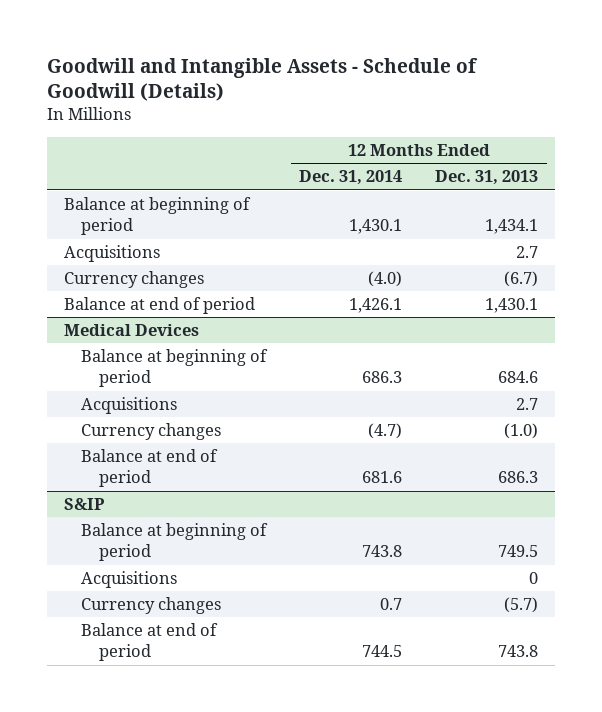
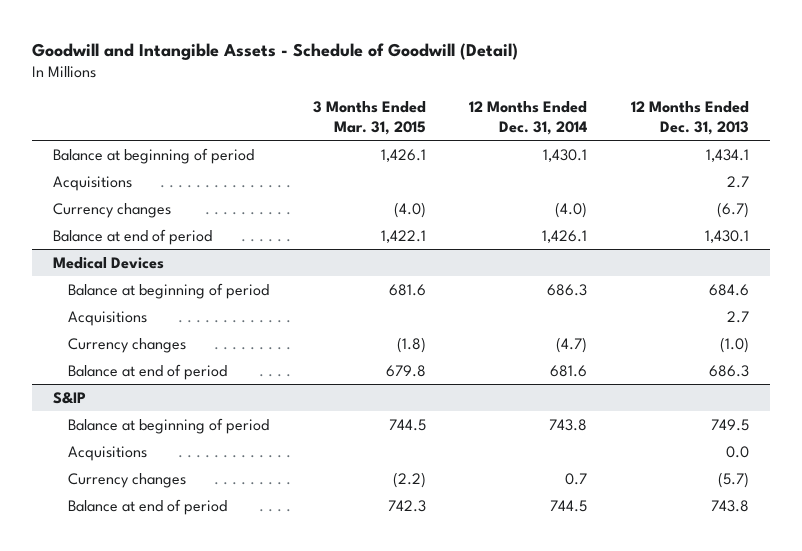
- Goodwill and Intangible Assets - Schedule of Goodwill (Details)
+ Goodwill and Intangible Assets - Schedule of Goodwill (Detail)
- | 12 Months Ended Dec. 31, 2014 | 12 Months Ended Dec. 31, 2013
+ | 3 Months Ended Mar. 31, 2015 | 12 Months Ended Dec. 31, 2014 | 12 Months Ended Dec. 31, 2013
@ S&IP
- Acquisitions | | 0
+ Acquisitions | | | 0.0

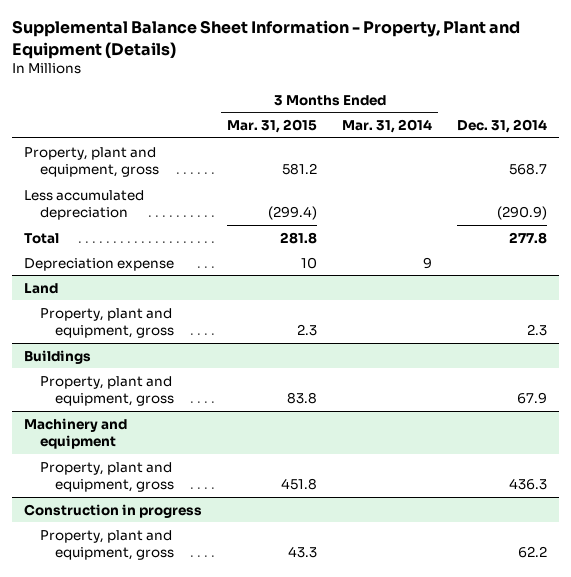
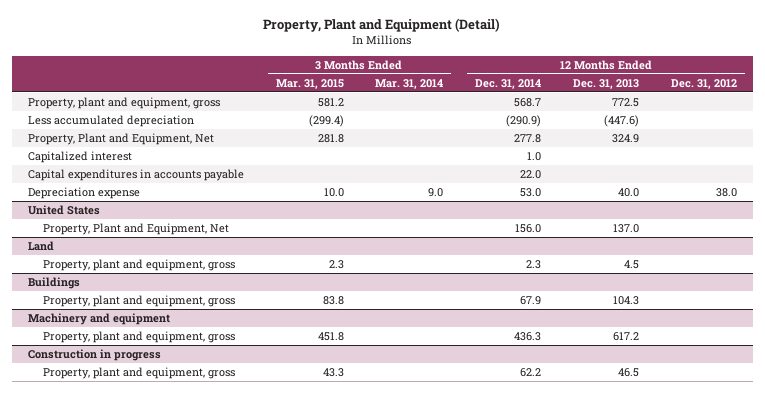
- Supplemental Balance Sheet Information - Property, Plant and Equipment (Details)
+ Property, Plant and Equipment (Detail)
- | 3 Months Ended Mar. 31, 2015 | 3 Months Ended Mar. 31, 2014 | Dec. 31, 2014
+ | 3 Months Ended Mar. 31, 2015 | 3 Months Ended Mar. 31, 2014 | 12 Months Ended Dec. 31, 2014 | 12 Months Ended Dec. 31, 2013 | 12 Months Ended Dec. 31, 2012
- Total | 281.8 | | 277.8
- Depreciation expense | 10 | 9 |
+ Property, Plant and Equipment, Net | 281.8 | | 277.8 | 324.9 |
+ Capitalized interest | | | 1.0 | |
+ Capital expenditures in accounts payable | | | 22.0 | |
+ Depreciation expense | 10.0 | 9.0 | 53.0 | 40.0 | 38.0
+ United States
+ Property, Plant and Equipment, Net | | | 156.0 | 137.0 |

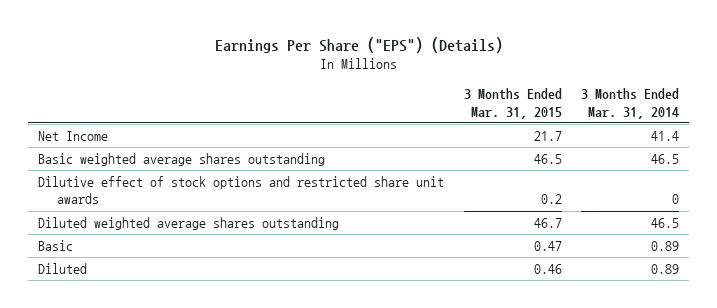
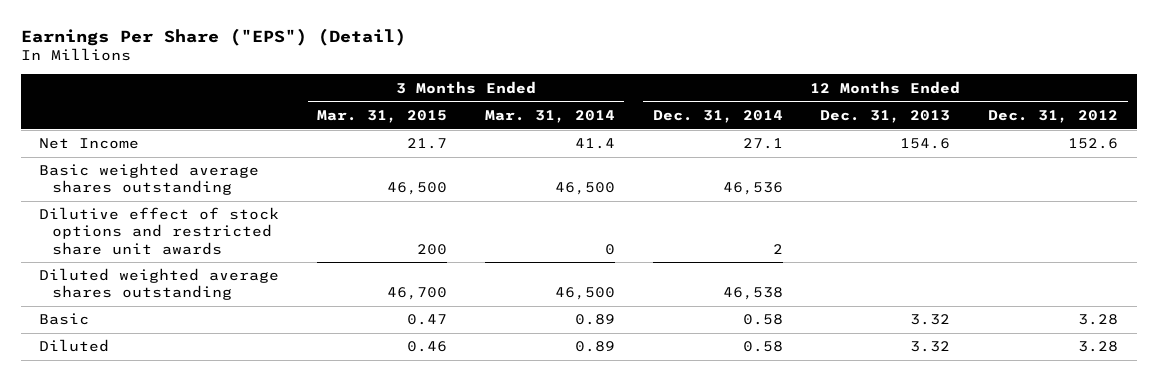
- Earnings Per Share ("EPS") (Details)
+ Earnings Per Share ("EPS") (Detail)
- | 3 Months Ended Mar. 31, 2015 | 3 Months Ended Mar. 31, 2014
+ | 3 Months Ended Mar. 31, 2015 | 3 Months Ended Mar. 31, 2014 | 12 Months Ended Dec. 31, 2014 | 12 Months Ended Dec. 31, 2013 | 12 Months Ended Dec. 31, 2012
- Basic weighted average shares outstanding | 46.5 | 46.5
- Dilutive effect of stock options and restricted share unit awards | 0.2 | 0
- Diluted weighted average shares outstanding | 46.7 | 46.5
+ Basic weighted average shares outstanding | 46,500 | 46,500 | 46,536 | |
+ Dilutive effect of stock options and restricted share unit awards | 200 | 0 | 2 | |
+ Diluted weighted average shares outstanding | 46,700 | 46,500 | 46,538 | |

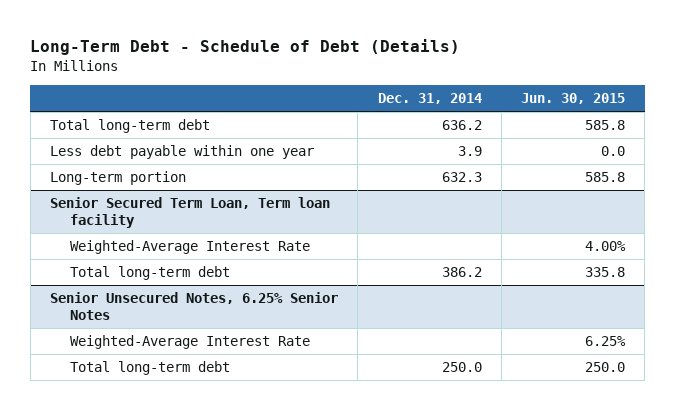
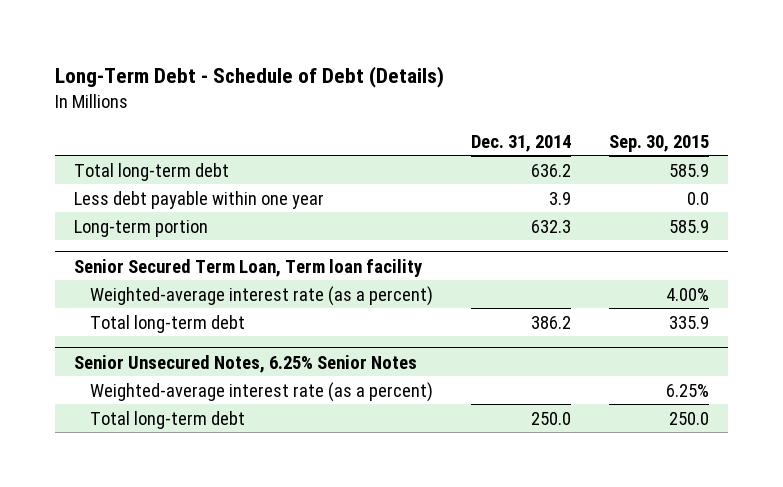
- | Dec. 31, 2014 | Jun. 30, 2015
+ | Dec. 31, 2014 | Sep. 30, 2015
@ Senior Secured Term Loan, Term loan facility
- Weighted-Average Interest Rate | | 4.00%
+ Weighted-average interest rate (as a percent) | | 4.00%
@ Senior Unsecured Notes, 6.25% Senior Notes
- Weighted-Average Interest Rate | | 6.25%
+ Weighted-average interest rate (as a percent) | | 6.25%

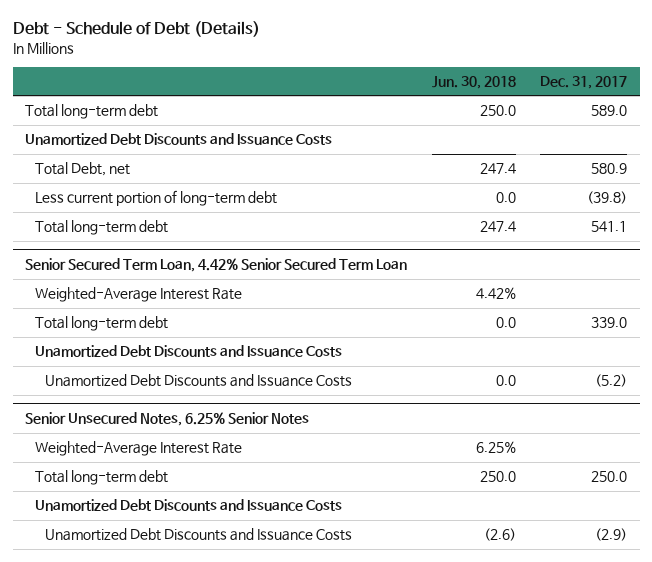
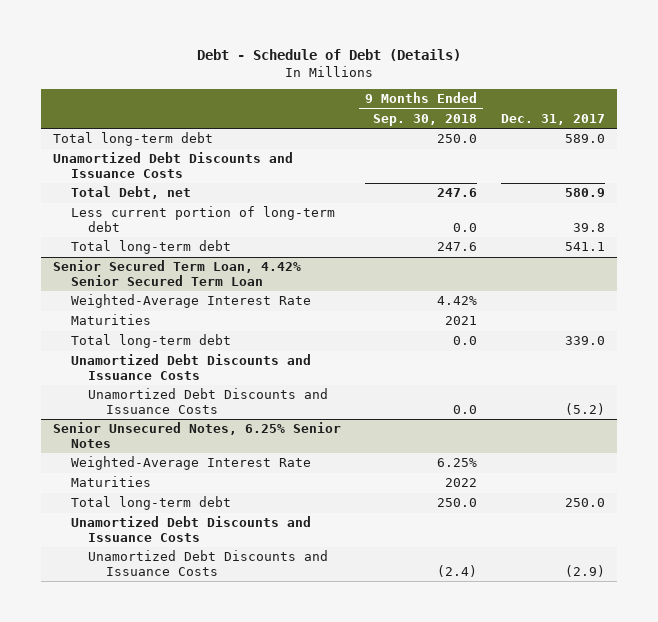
- | Jun. 30, 2018 | Dec. 31, 2017
+ | 9 Months Ended Sep. 30, 2018 | Dec. 31, 2017
- Less current portion of long-term debt | 0.0 | (39.8)
+ Less current portion of long-term debt | 0.0 | 39.8
@ Senior Secured Term Loan, 4.42% Senior Secured Term Loan
+ Maturities | 2021 |
@ Senior Unsecured Notes, 6.25% Senior Notes
+ Maturities | 2022 |

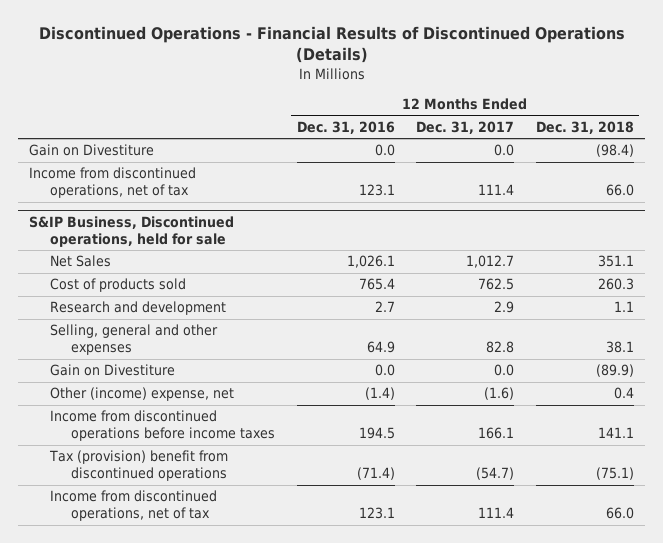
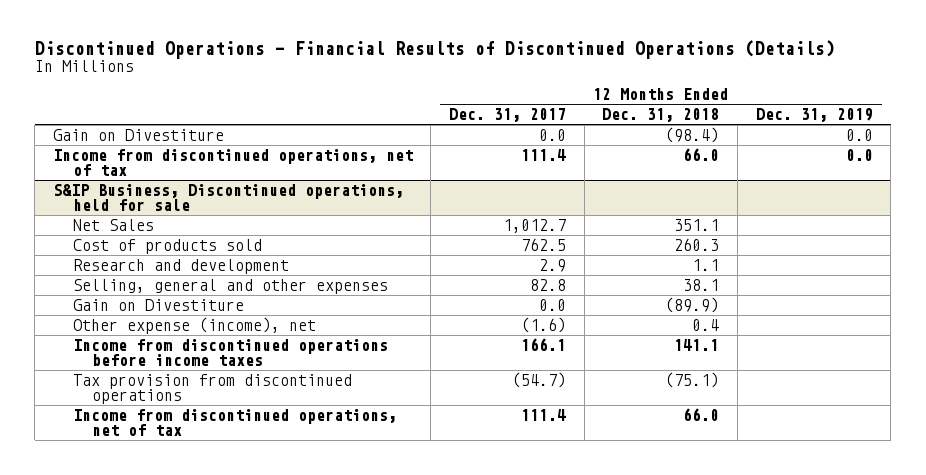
- | 12 Months Ended Dec. 31, 2016 | 12 Months Ended Dec. 31, 2017 | 12 Months Ended Dec. 31, 2018
+ | 12 Months Ended Dec. 31, 2017 | 12 Months Ended Dec. 31, 2018 | 12 Months Ended Dec. 31, 2019
@ S&IP Business, Discontinued operations, held for sale
- Other (income) expense, net | (1.4) | (1.6) | 0.4
+ Other expense (income), net | (1.6) | 0.4 |
- Tax (provision) benefit from discontinued operations | (71.4) | (54.7) | (75.1)
+ Tax provision from discontinued operations | (54.7) | (75.1) |

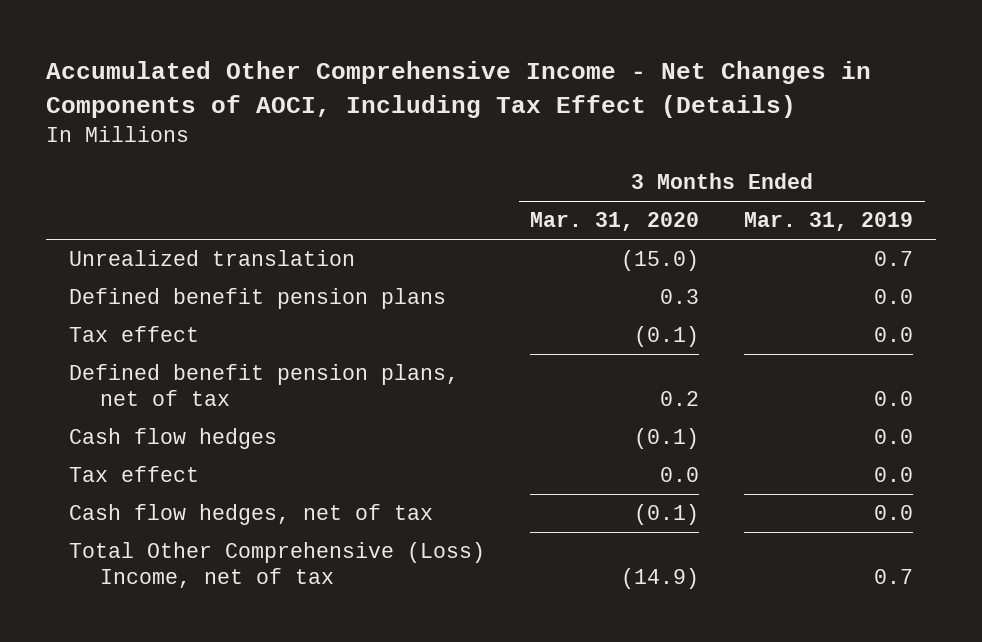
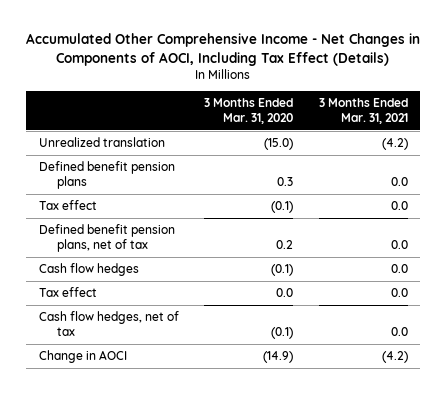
- | 3 Months Ended Mar. 31, 2020 | 3 Months Ended Mar. 31, 2019
+ | 3 Months Ended Mar. 31, 2020 | 3 Months Ended Mar. 31, 2021
- Total Other Comprehensive (Loss) Income, net of tax | (14.9) | 0.7
+ Change in AOCI | (14.9) | (4.2)

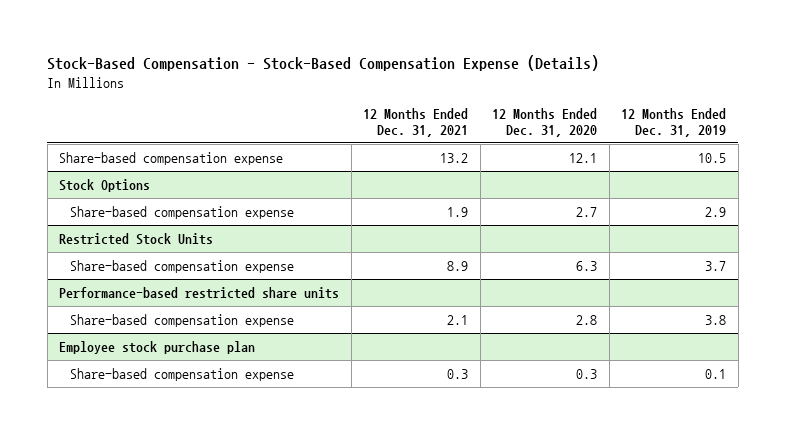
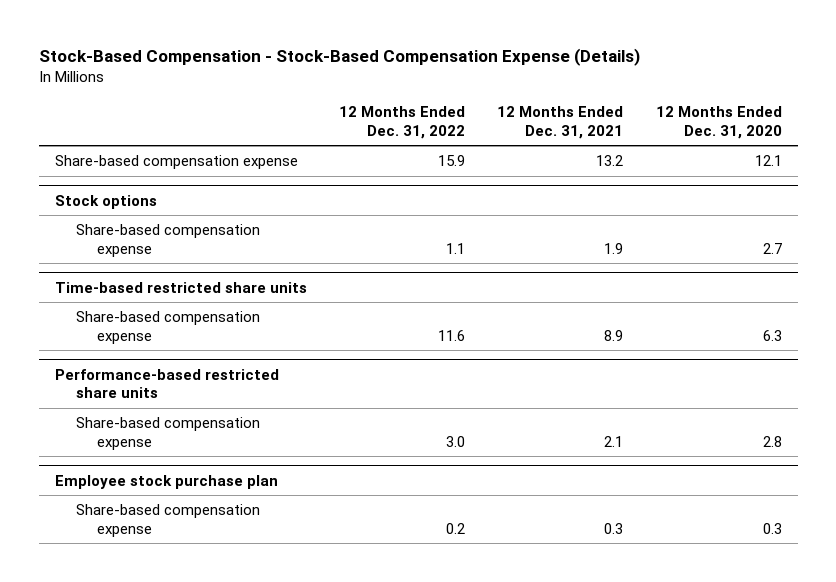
- | 12 Months Ended Dec. 31, 2021 | 12 Months Ended Dec. 31, 2020 | 12 Months Ended Dec. 31, 2019
+ | 12 Months Ended Dec. 31, 2022 | 12 Months Ended Dec. 31, 2021 | 12 Months Ended Dec. 31, 2020
- Stock Options
+ Stock options
- Restricted Stock Units
+ Time-based restricted share units

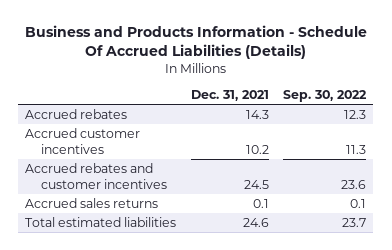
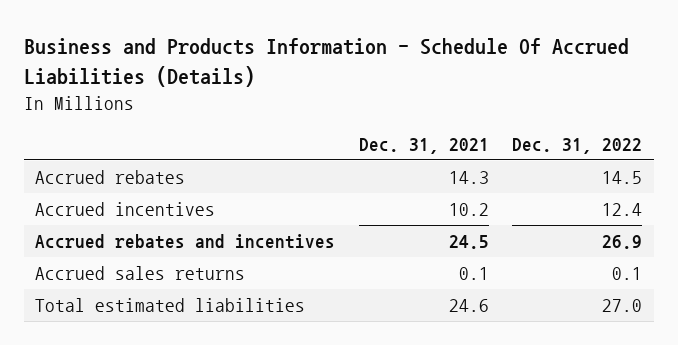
- | Dec. 31, 2021 | Sep. 30, 2022
+ | Dec. 31, 2021 | Dec. 31, 2022
- Accrued customer incentives | 10.2 | 11.3
- Accrued rebates and customer incentives | 24.5 | 23.6
+ Accrued incentives | 10.2 | 12.4
+ Accrued rebates and incentives | 24.5 | 26.9

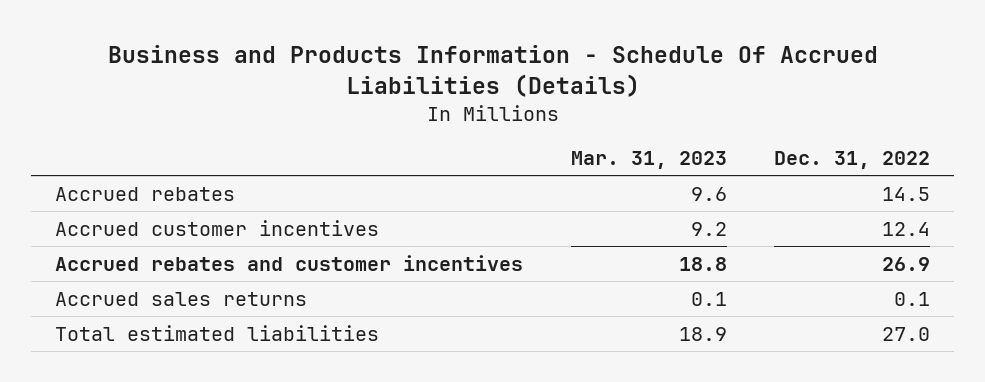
- | Dec. 31, 2021 | Dec. 31, 2022
+ | Mar. 31, 2023 | Dec. 31, 2022
- Accrued incentives | 10.2 | 12.4
- Accrued rebates and incentives | 24.5 | 26.9
+ Accrued customer incentives | 9.2 | 12.4
+ Accrued rebates and customer incentives | 18.8 | 26.9

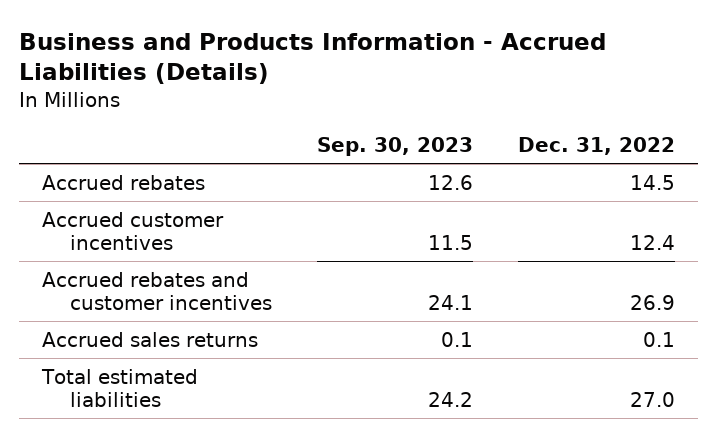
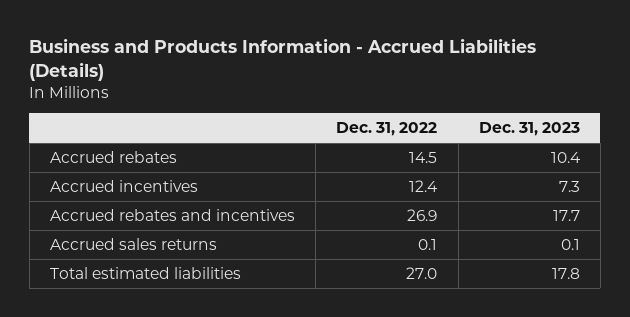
- | Sep. 30, 2023 | Dec. 31, 2022
+ | Dec. 31, 2022 | Dec. 31, 2023
- Accrued customer incentives | 11.5 | 12.4
- Accrued rebates and customer incentives | 24.1 | 26.9
+ Accrued incentives | 12.4 | 7.3
+ Accrued rebates and incentives | 26.9 | 17.7

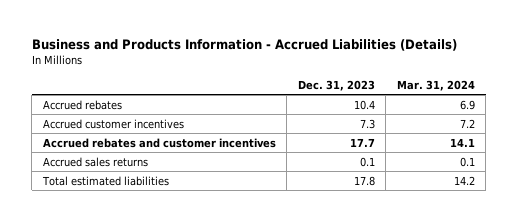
- | Dec. 31, 2022 | Dec. 31, 2023
+ | Dec. 31, 2023 | Mar. 31, 2024
- Accrued incentives | 12.4 | 7.3
- Accrued rebates and incentives | 26.9 | 17.7
+ Accrued customer incentives | 7.3 | 7.2
+ Accrued rebates and customer incentives | 17.7 | 14.1

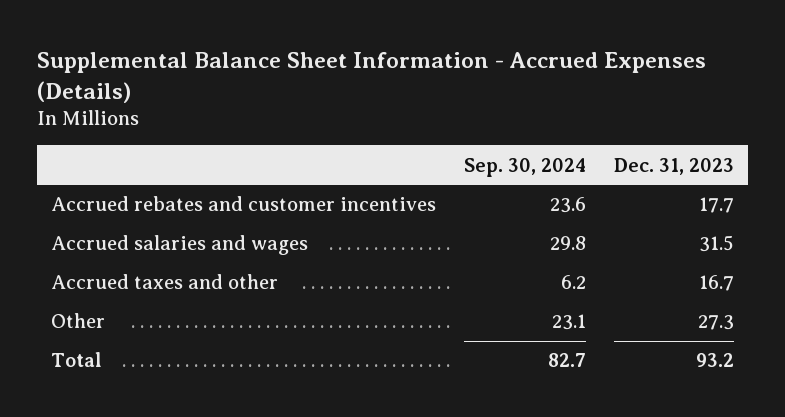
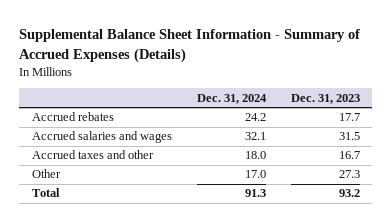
- Supplemental Balance Sheet Information - Accrued Expenses (Details)
+ Supplemental Balance Sheet Information - Summary of Accrued Expenses (Details)
- | Sep. 30, 2024 | Dec. 31, 2023
+ | Dec. 31, 2024 | Dec. 31, 2023
- Accrued rebates and customer incentives | 23.6 | 17.7
+ Accrued rebates | 24.2 | 17.7

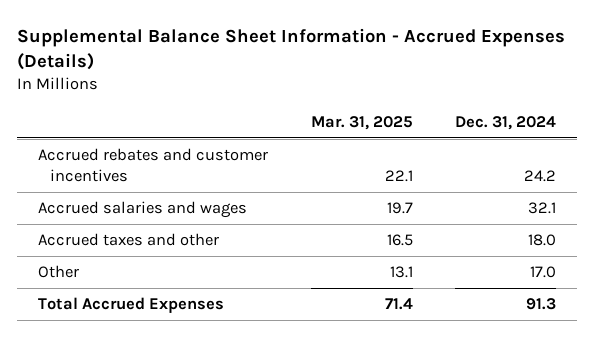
- Supplemental Balance Sheet Information - Summary of Accrued Expenses (Details)
+ Supplemental Balance Sheet Information - Accrued Expenses (Details)
- | Dec. 31, 2024 | Dec. 31, 2023
+ | Mar. 31, 2025 | Dec. 31, 2024
- Accrued rebates | 24.2 | 17.7
+ Accrued rebates and customer incentives | 22.1 | 24.2
- Total | 91.3 | 93.2
+ Total Accrued Expenses | 71.4 | 91.3

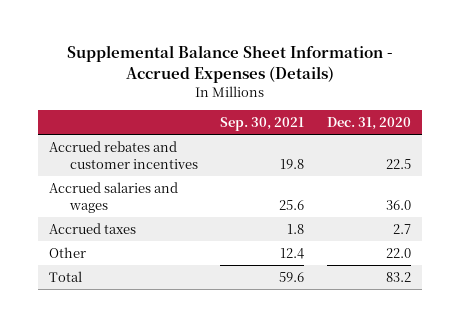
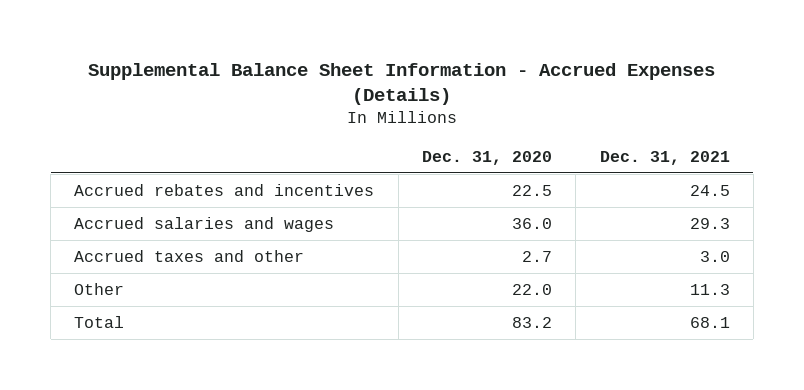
- | Sep. 30, 2021 | Dec. 31, 2020
+ | Dec. 31, 2020 | Dec. 31, 2021
- Accrued rebates and customer incentives | 19.8 | 22.5
+ Accrued rebates and incentives | 22.5 | 24.5
- Accrued taxes | 1.8 | 2.7
+ Accrued taxes and other | 2.7 | 3.0

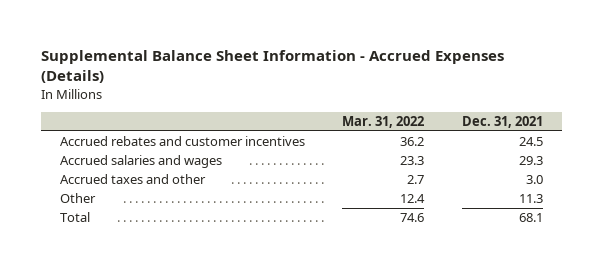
- | Dec. 31, 2020 | Dec. 31, 2021
+ | Mar. 31, 2022 | Dec. 31, 2021
- Accrued rebates and incentives | 22.5 | 24.5
+ Accrued rebates and customer incentives | 36.2 | 24.5

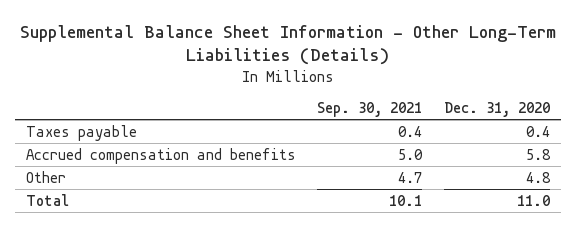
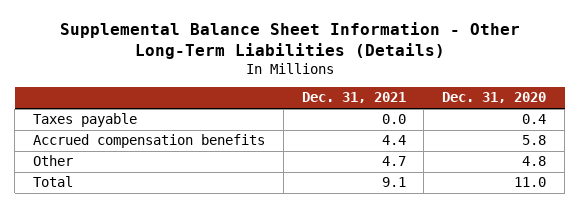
- | Sep. 30, 2021 | Dec. 31, 2020
+ | Dec. 31, 2021 | Dec. 31, 2020
- Accrued compensation and benefits | 5.0 | 5.8
+ Accrued compensation benefits | 4.4 | 5.8

